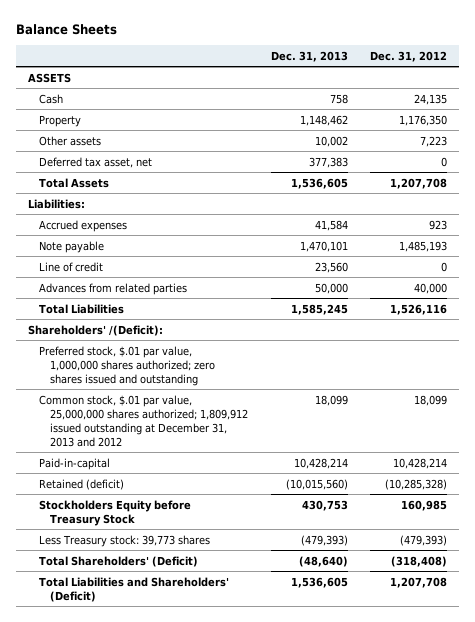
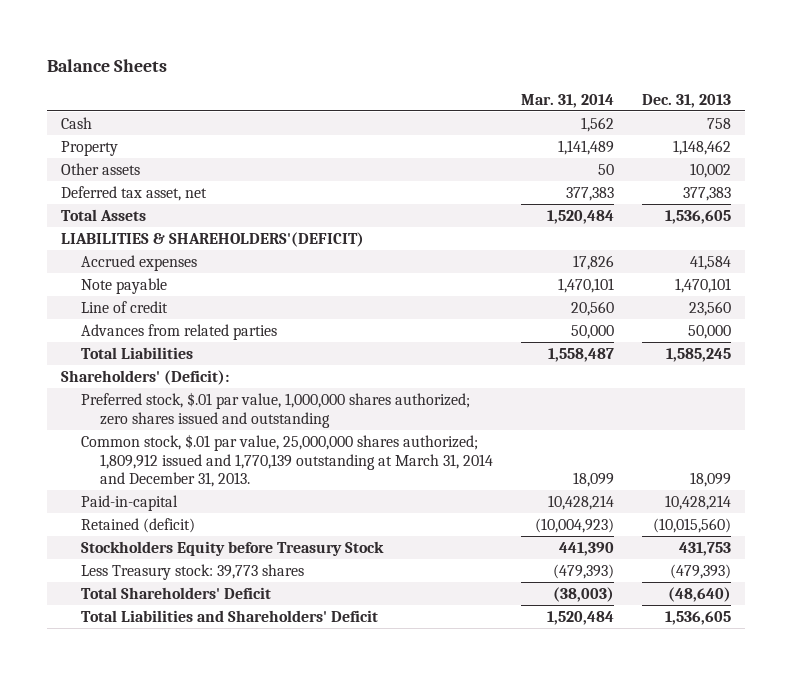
- | Dec. 31, 2013 | Dec. 31, 2012
+ | Mar. 31, 2014 | Dec. 31, 2013
- ASSETS
- Liabilities:
+ LIABILITIES & SHAREHOLDERS'(DEFICIT)
- Shareholders' /(Deficit):
+ Shareholders' (Deficit):
- Common stock, $.01 par value, 25,000,000 shares authorized; 1,809,912 issued outstanding at December 31, 2013 and 2012 | 18,099 | 18,099
+ Common stock, $.01 par value, 25,000,000 shares authorized; 1,809,912 issued and 1,770,139 outstanding at March 31, 2014 and December 31, 2013. | 18,099 | 18,099
- Stockholders Equity before Treasury Stock | 430,753 | 160,985
+ Stockholders Equity before Treasury Stock | 441,390 | 431,753
- Total Shareholders' (Deficit) | (48,640) | (318,408)
- Total Liabilities and Shareholders' (Deficit) | 1,536,605 | 1,207,708
+ Total Shareholders' Deficit | (38,003) | (48,640)
+ Total Liabilities and Shareholders' Deficit | 1,520,484 | 1,536,605

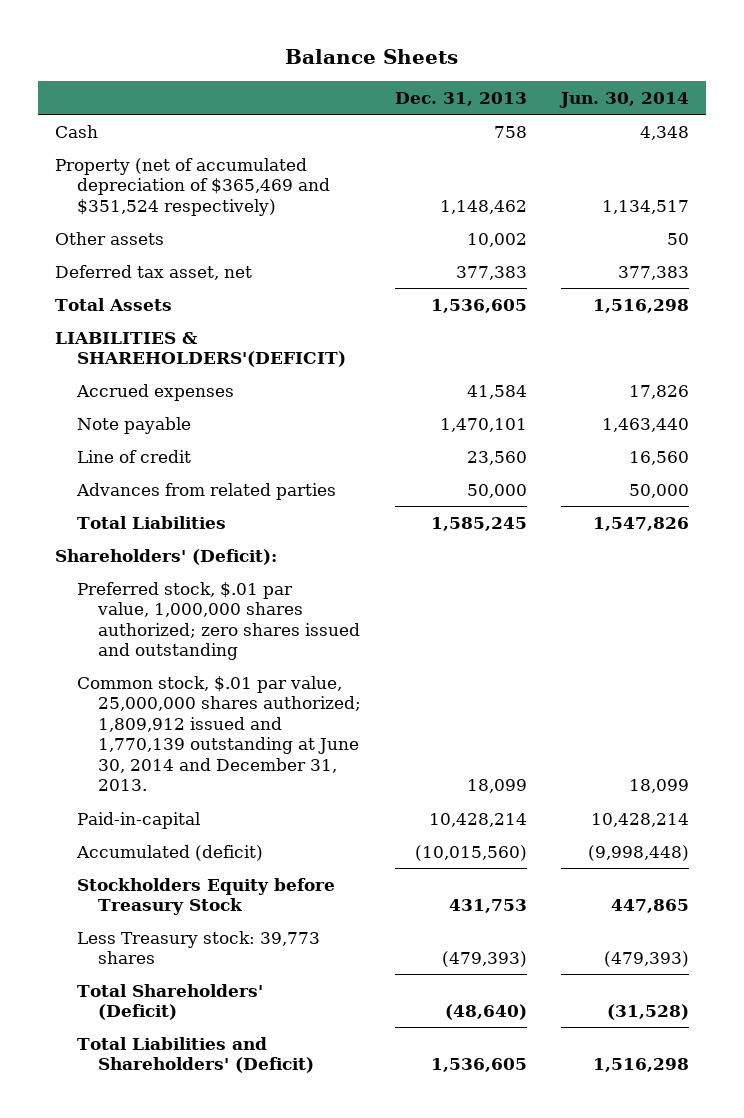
- | Mar. 31, 2014 | Dec. 31, 2013
+ | Dec. 31, 2013 | Jun. 30, 2014
- Property | 1,141,489 | 1,148,462
+ Property (net of accumulated depreciation of $365,469 and $351,524 respectively) | 1,148,462 | 1,134,517
- Common stock, $.01 par value, 25,000,000 shares authorized; 1,809,912 issued and 1,770,139 outstanding at March 31, 2014 and December 31, 2013. | 18,099 | 18,099
+ Common stock, $.01 par value, 25,000,000 shares authorized; 1,809,912 issued and 1,770,139 outstanding at June 30, 2014 and December 31, 2013. | 18,099 | 18,099
- Retained (deficit) | (10,004,923) | (10,015,560)
+ Accumulated (deficit) | (10,015,560) | (9,998,448)
- Total Shareholders' Deficit | (38,003) | (48,640)
- Total Liabilities and Shareholders' Deficit | 1,520,484 | 1,536,605
+ Total Shareholders' (Deficit) | (48,640) | (31,528)
+ Total Liabilities and Shareholders' (Deficit) | 1,536,605 | 1,516,298

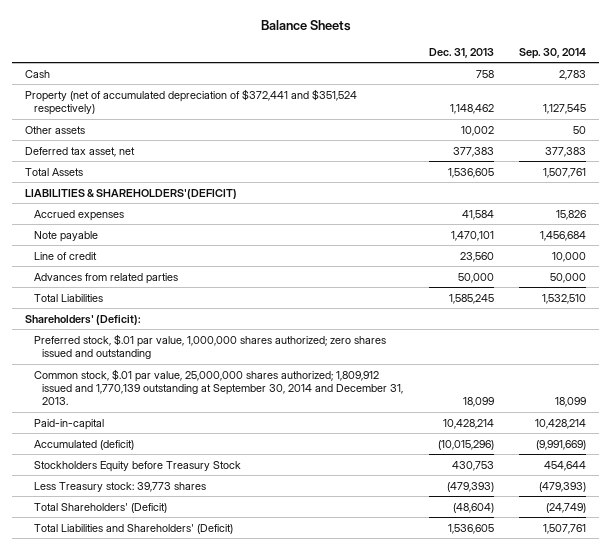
- | Dec. 31, 2013 | Jun. 30, 2014
+ | Dec. 31, 2013 | Sep. 30, 2014
- Property (net of accumulated depreciation of $365,469 and $351,524 respectively) | 1,148,462 | 1,134,517
+ Property (net of accumulated depreciation of $372,441 and $351,524 respectively) | 1,148,462 | 1,127,545
- Common stock, $.01 par value, 25,000,000 shares authorized; 1,809,912 issued and 1,770,139 outstanding at June 30, 2014 and December 31, 2013. | 18,099 | 18,099
+ Common stock, $.01 par value, 25,000,000 shares authorized; 1,809,912 issued and 1,770,139 outstanding at September 30, 2014 and December 31, 2013. | 18,099 | 18,099
- Accumulated (deficit) | (10,015,560) | (9,998,448)
- Stockholders Equity before Treasury Stock | 431,753 | 447,865
+ Accumulated (deficit) | (10,015,296) | (9,991,669)
+ Stockholders Equity before Treasury Stock | 430,753 | 454,644
- Total Shareholders' (Deficit) | (48,640) | (31,528)
+ Total Shareholders' (Deficit) | (48,604) | (24,749)

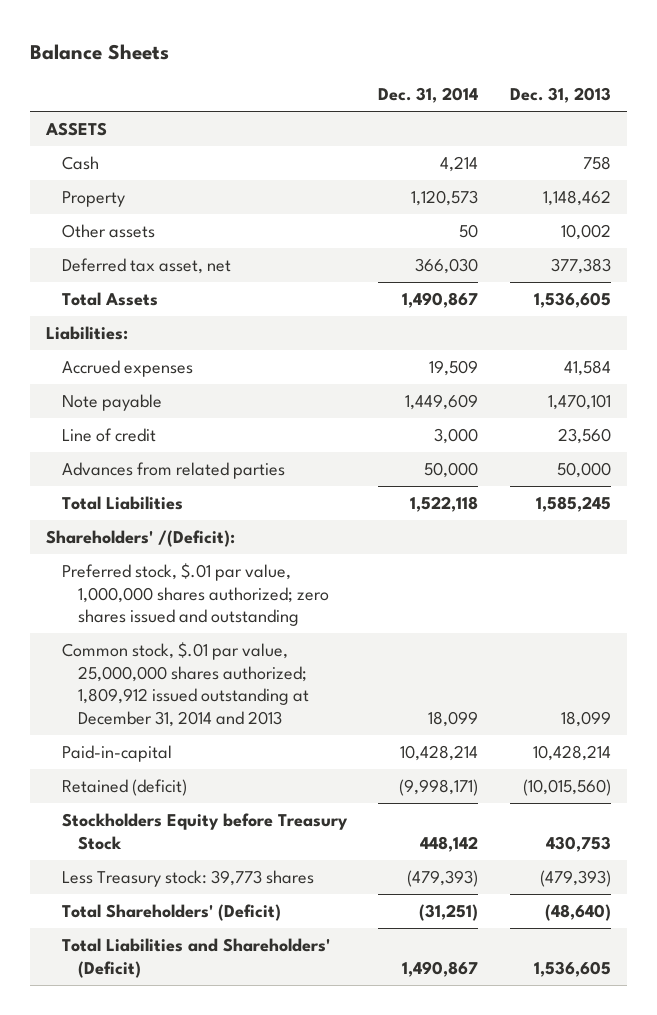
- | Dec. 31, 2013 | Sep. 30, 2014
+ | Dec. 31, 2014 | Dec. 31, 2013
+ ASSETS
- Property (net of accumulated depreciation of $372,441 and $351,524 respectively) | 1,148,462 | 1,127,545
+ Property | 1,120,573 | 1,148,462
- LIABILITIES & SHAREHOLDERS'(DEFICIT)
+ Liabilities:
- Shareholders' (Deficit):
+ Shareholders' /(Deficit):
- Common stock, $.01 par value, 25,000,000 shares authorized; 1,809,912 issued and 1,770,139 outstanding at September 30, 2014 and December 31, 2013. | 18,099 | 18,099
+ Common stock, $.01 par value, 25,000,000 shares authorized; 1,809,912 issued outstanding at December 31, 2014 and 2013 | 18,099 | 18,099
- Accumulated (deficit) | (10,015,296) | (9,991,669)
+ Retained (deficit) | (9,998,171) | (10,015,560)
- Total Shareholders' (Deficit) | (48,604) | (24,749)
+ Total Shareholders' (Deficit) | (31,251) | (48,640)

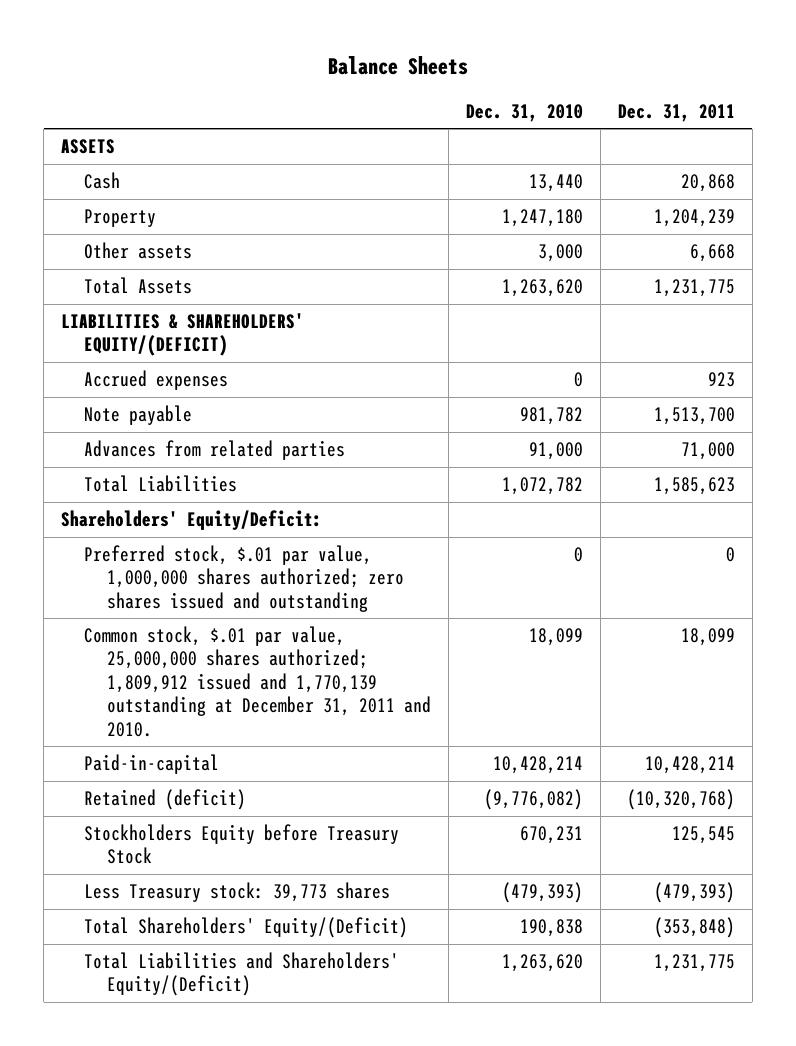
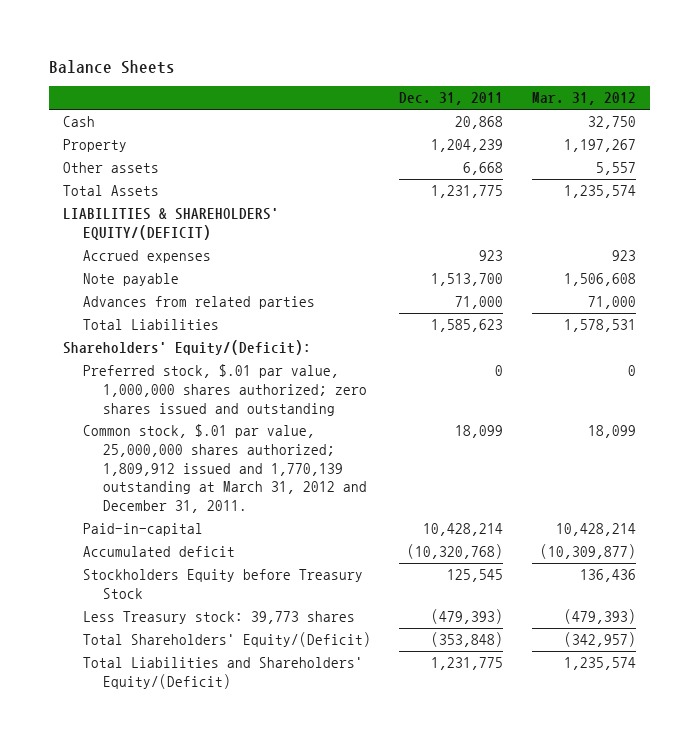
- | Dec. 31, 2010 | Dec. 31, 2011
+ | Dec. 31, 2011 | Mar. 31, 2012
- ASSETS
- Shareholders' Equity/Deficit:
+ Shareholders' Equity/(Deficit):
- Common stock, $.01 par value, 25,000,000 shares authorized; 1,809,912 issued and 1,770,139 outstanding at December 31, 2011 and 2010. | 18,099 | 18,099
+ Common stock, $.01 par value, 25,000,000 shares authorized; 1,809,912 issued and 1,770,139 outstanding at March 31, 2012 and December 31, 2011. | 18,099 | 18,099
- Retained (deficit) | (9,776,082) | (10,320,768)
+ Accumulated deficit | (10,320,768) | (10,309,877)

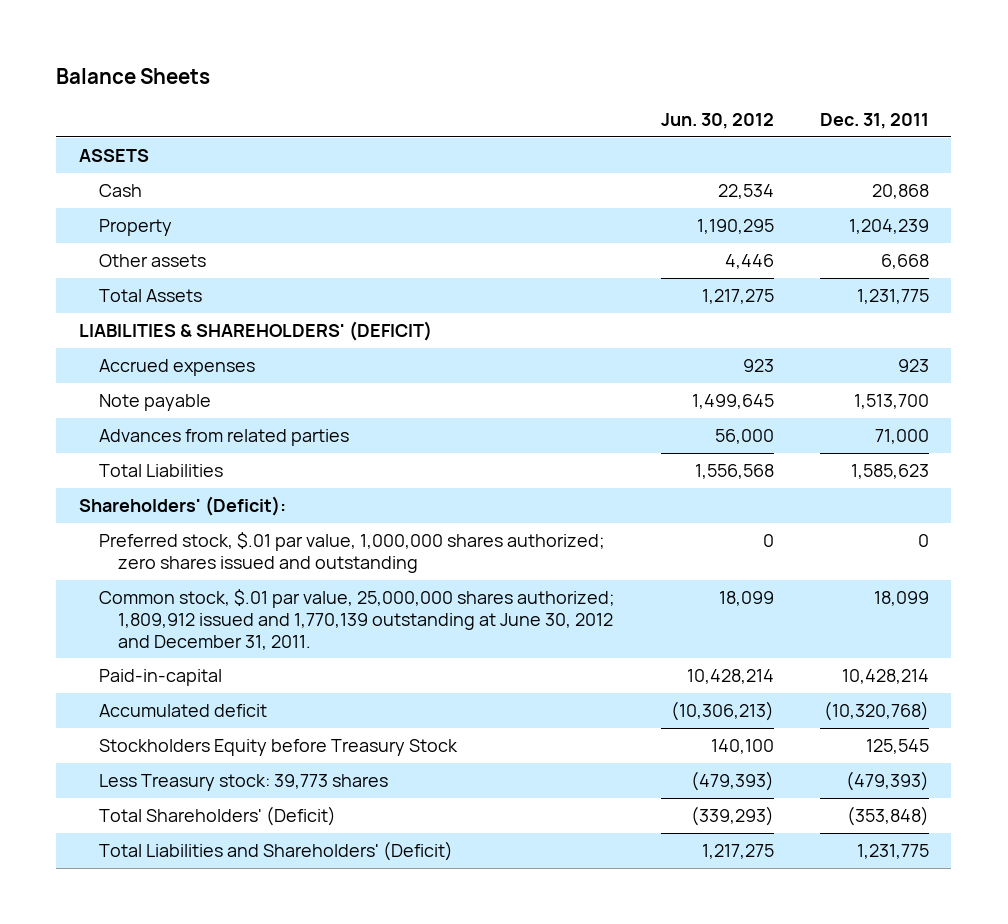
- | Dec. 31, 2011 | Mar. 31, 2012
+ | Jun. 30, 2012 | Dec. 31, 2011
+ ASSETS
- LIABILITIES & SHAREHOLDERS' EQUITY/(DEFICIT)
+ LIABILITIES & SHAREHOLDERS' (DEFICIT)
- Shareholders' Equity/(Deficit):
+ Shareholders' (Deficit):
- Common stock, $.01 par value, 25,000,000 shares authorized; 1,809,912 issued and 1,770,139 outstanding at March 31, 2012 and December 31, 2011. | 18,099 | 18,099
+ Common stock, $.01 par value, 25,000,000 shares authorized; 1,809,912 issued and 1,770,139 outstanding at June 30, 2012 and December 31, 2011. | 18,099 | 18,099
- Total Shareholders' Equity/(Deficit) | (353,848) | (342,957)
- Total Liabilities and Shareholders' Equity/(Deficit) | 1,231,775 | 1,235,574
+ Total Shareholders' (Deficit) | (339,293) | (353,848)
+ Total Liabilities and Shareholders' (Deficit) | 1,217,275 | 1,231,775

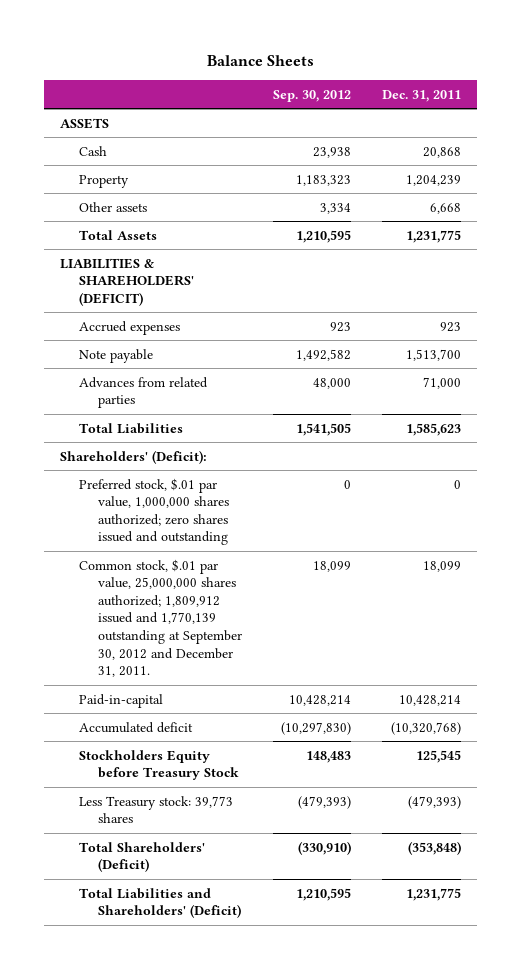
- | Jun. 30, 2012 | Dec. 31, 2011
+ | Sep. 30, 2012 | Dec. 31, 2011
- Common stock, $.01 par value, 25,000,000 shares authorized; 1,809,912 issued and 1,770,139 outstanding at June 30, 2012 and December 31, 2011. | 18,099 | 18,099
+ Common stock, $.01 par value, 25,000,000 shares authorized; 1,809,912 issued and 1,770,139 outstanding at September 30, 2012 and December 31, 2011. | 18,099 | 18,099

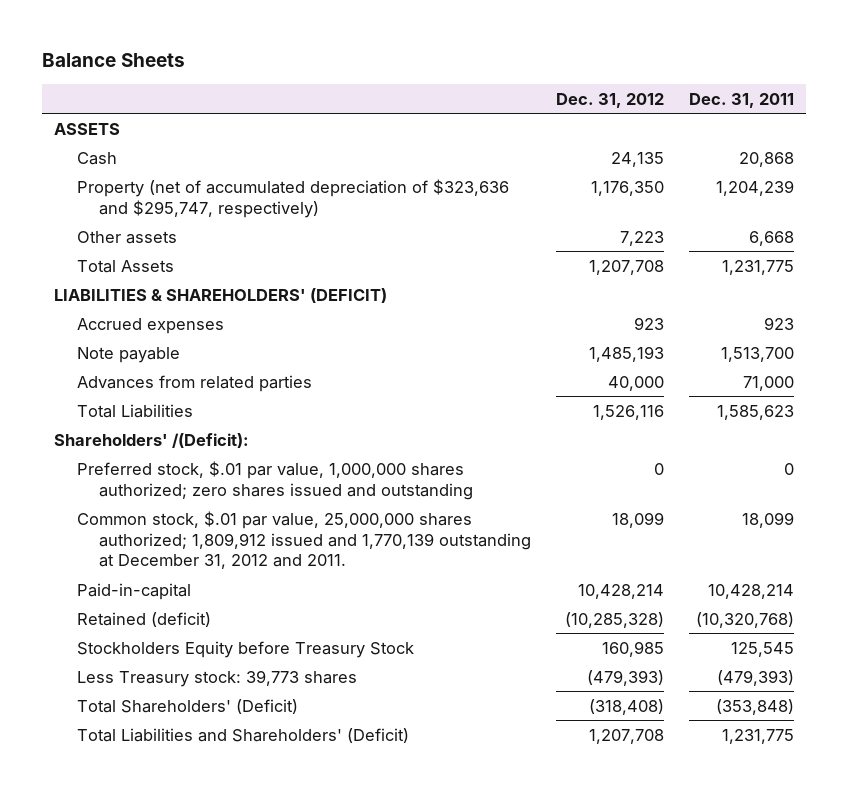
- | Sep. 30, 2012 | Dec. 31, 2011
+ | Dec. 31, 2012 | Dec. 31, 2011
- Property | 1,183,323 | 1,204,239
+ Property (net of accumulated depreciation of $323,636 and $295,747, respectively) | 1,176,350 | 1,204,239
- Shareholders' (Deficit):
+ Shareholders' /(Deficit):
- Common stock, $.01 par value, 25,000,000 shares authorized; 1,809,912 issued and 1,770,139 outstanding at September 30, 2012 and December 31, 2011. | 18,099 | 18,099
+ Common stock, $.01 par value, 25,000,000 shares authorized; 1,809,912 issued and 1,770,139 outstanding at December 31, 2012 and 2011. | 18,099 | 18,099
- Accumulated deficit | (10,297,830) | (10,320,768)
+ Retained (deficit) | (10,285,328) | (10,320,768)

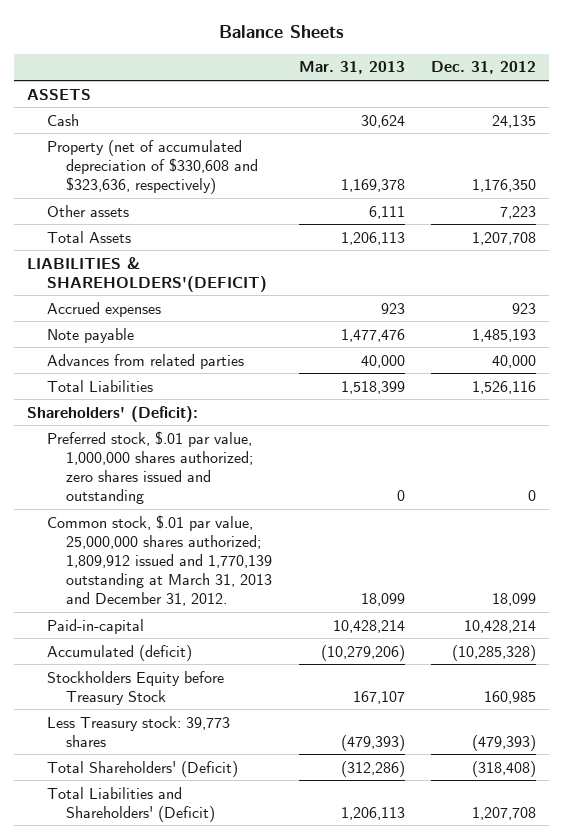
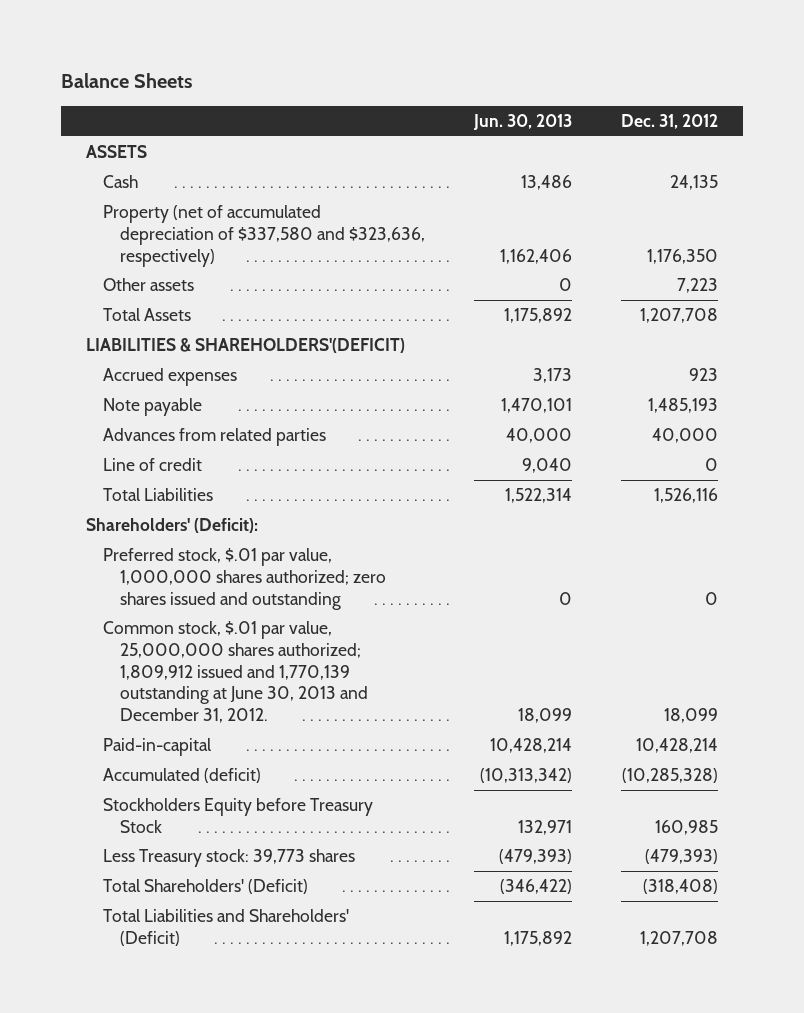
- | Mar. 31, 2013 | Dec. 31, 2012
+ | Jun. 30, 2013 | Dec. 31, 2012
- Property (net of accumulated depreciation of $330,608 and $323,636, respectively) | 1,169,378 | 1,176,350
+ Property (net of accumulated depreciation of $337,580 and $323,636, respectively) | 1,162,406 | 1,176,350
+ Line of credit | 9,040 | 0
- Common stock, $.01 par value, 25,000,000 shares authorized; 1,809,912 issued and 1,770,139 outstanding at March 31, 2013 and December 31, 2012. | 18,099 | 18,099
+ Common stock, $.01 par value, 25,000,000 shares authorized; 1,809,912 issued and 1,770,139 outstanding at June 30, 2013 and December 31, 2012. | 18,099 | 18,099

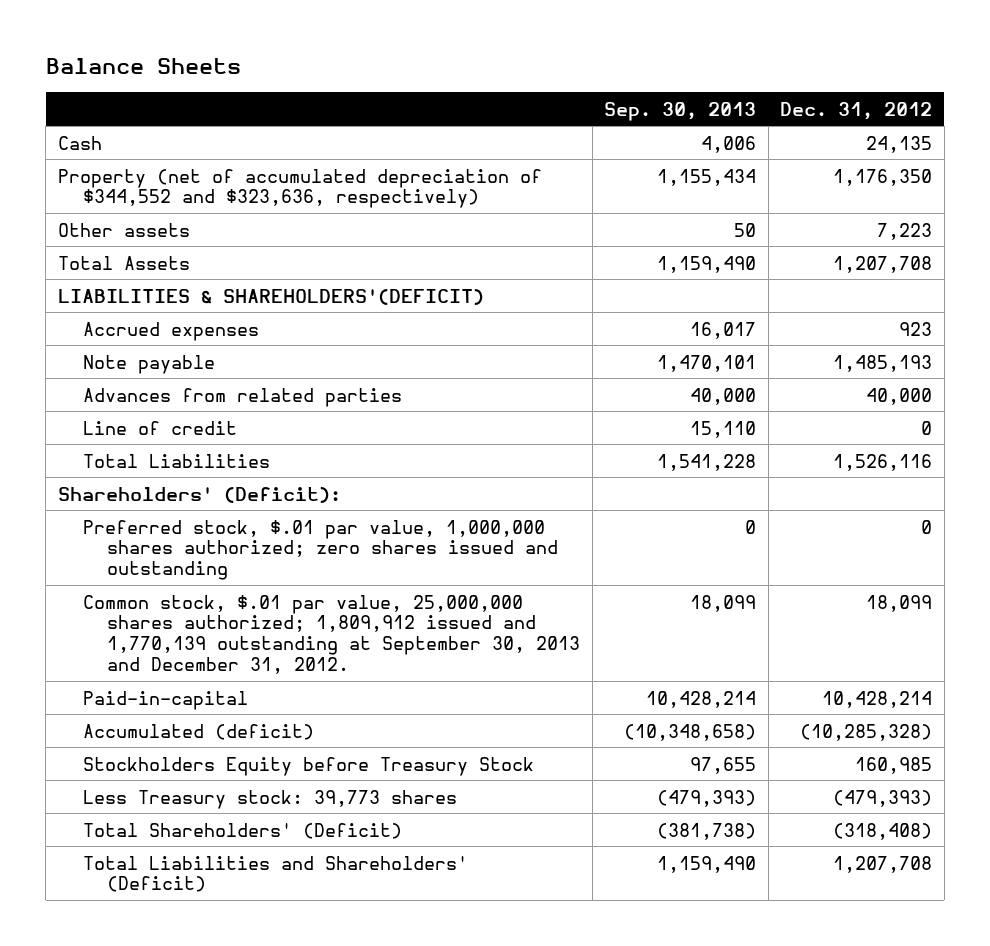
- | Jun. 30, 2013 | Dec. 31, 2012
+ | Sep. 30, 2013 | Dec. 31, 2012
- ASSETS
- Property (net of accumulated depreciation of $337,580 and $323,636, respectively) | 1,162,406 | 1,176,350
+ Property (net of accumulated depreciation of $344,552 and $323,636, respectively) | 1,155,434 | 1,176,350
- Common stock, $.01 par value, 25,000,000 shares authorized; 1,809,912 issued and 1,770,139 outstanding at June 30, 2013 and December 31, 2012. | 18,099 | 18,099
+ Common stock, $.01 par value, 25,000,000 shares authorized; 1,809,912 issued and 1,770,139 outstanding at September 30, 2013 and December 31, 2012. | 18,099 | 18,099

